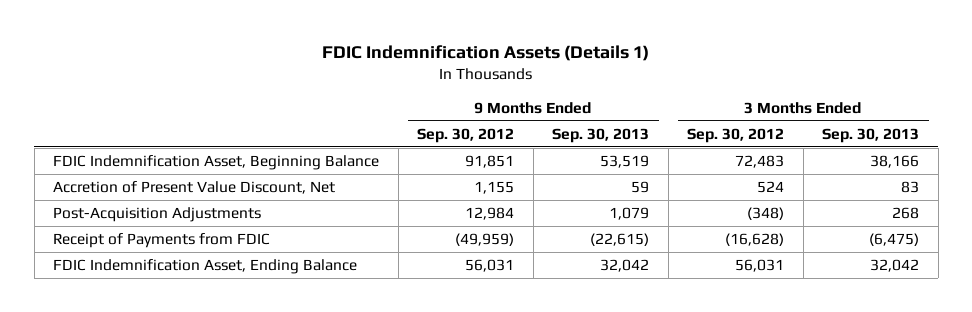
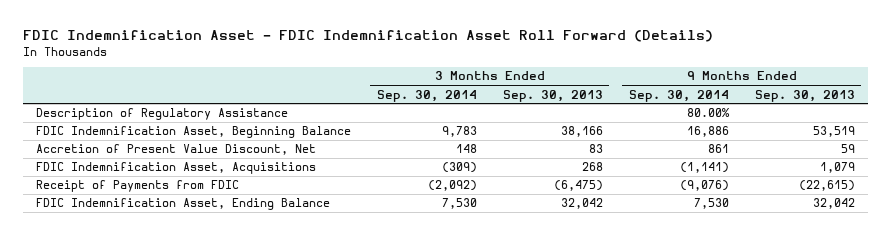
- FDIC Indemnification Assets (Details 1)
+ FDIC Indemnification Asset - FDIC Indemnification Asset Roll Forward (Details)
- | 9 Months Ended Sep. 30, 2012 | 9 Months Ended Sep. 30, 2013 | 3 Months Ended Sep. 30, 2012 | 3 Months Ended Sep. 30, 2013
+ | 3 Months Ended Sep. 30, 2014 | 3 Months Ended Sep. 30, 2013 | 9 Months Ended Sep. 30, 2014 | 9 Months Ended Sep. 30, 2013
+ Description of Regulatory Assistance | | | 80.00% |
- Post-Acquisition Adjustments | 12,984 | 1,079 | (348) | 268
+ FDIC Indemnification Asset, Acquisitions | (309) | 268 | (1,141) | 1,079

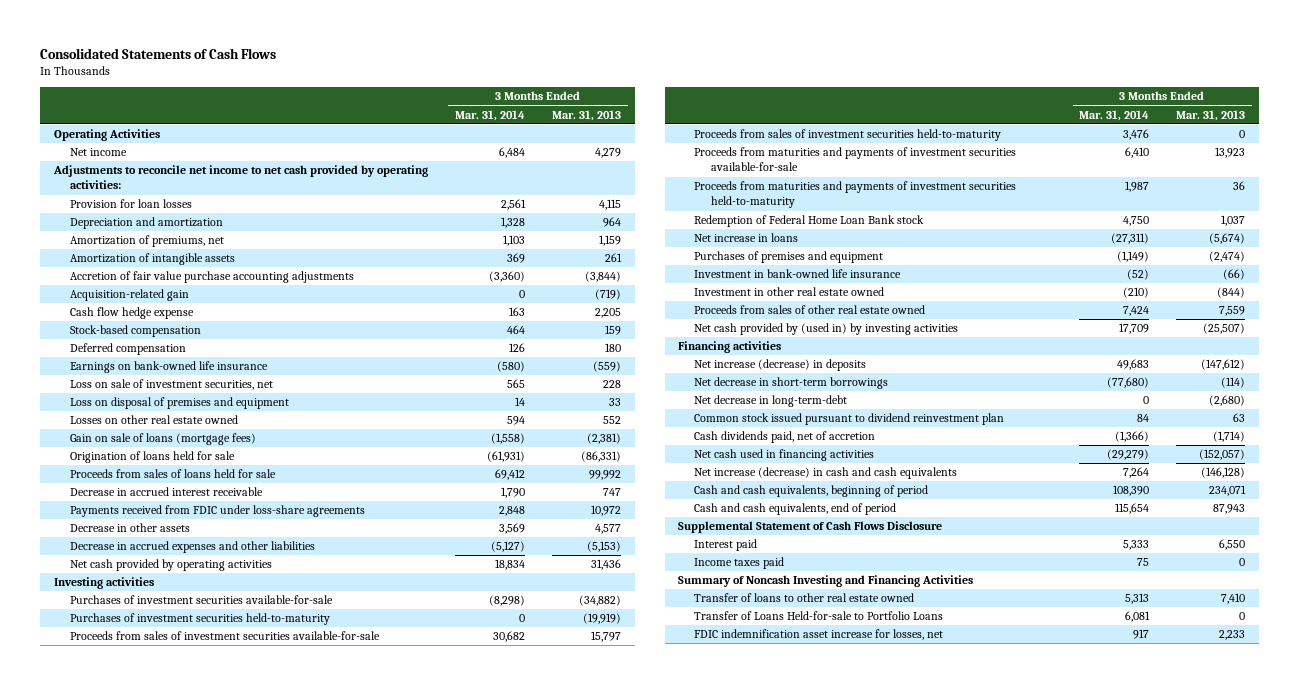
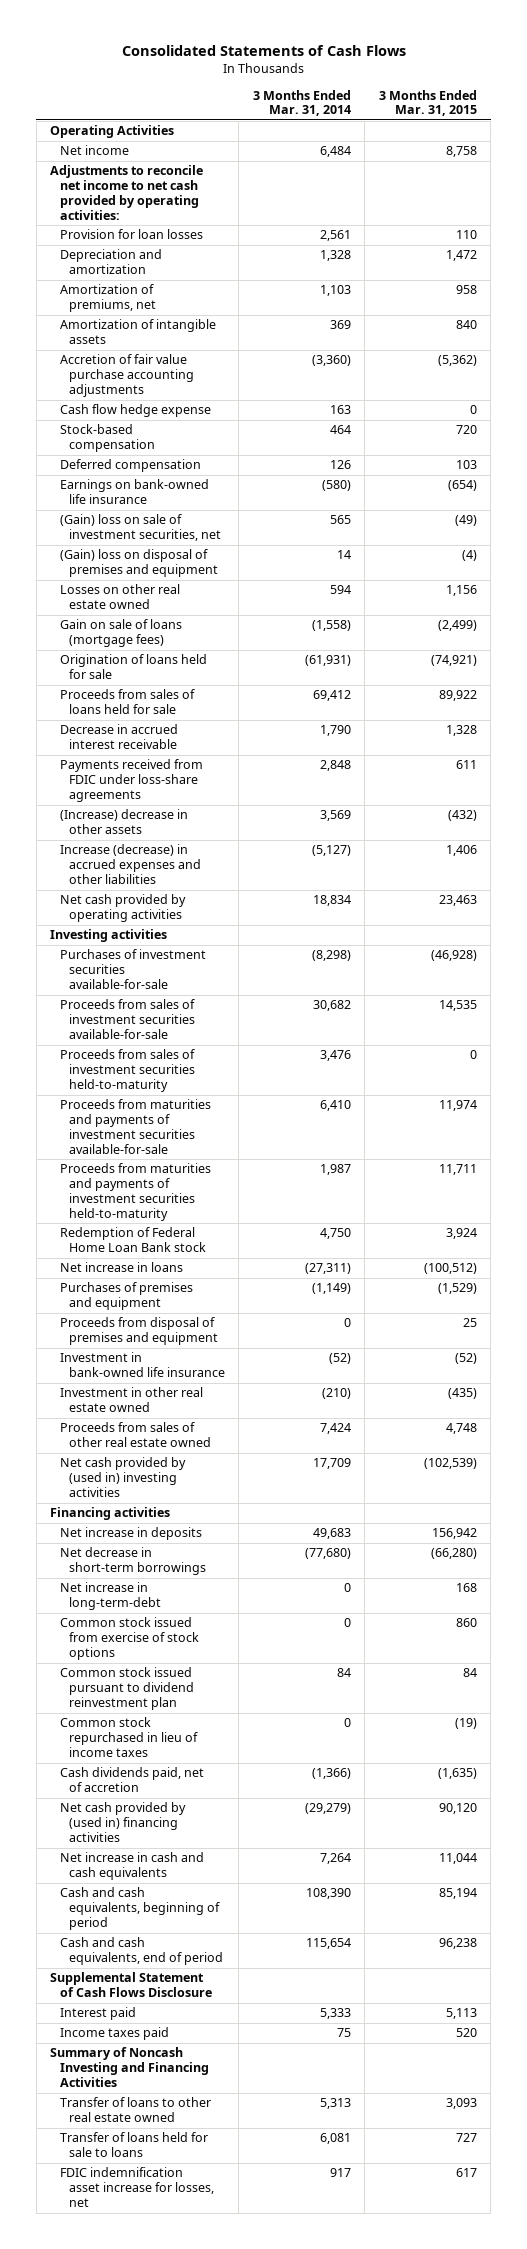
- | 3 Months Ended Mar. 31, 2014 | 3 Months Ended Mar. 31, 2013
+ | 3 Months Ended Mar. 31, 2014 | 3 Months Ended Mar. 31, 2015
- Acquisition-related gain | 0 | (719)
- Loss on sale of investment securities, net | 565 | 228
- Loss on disposal of premises and equipment | 14 | 33
+ (Gain) loss on sale of investment securities, net | 565 | (49)
+ (Gain) loss on disposal of premises and equipment | 14 | (4)
- Decrease in other assets | 3,569 | 4,577
- Decrease in accrued expenses and other liabilities | (5,127) | (5,153)
+ (Increase) decrease in other assets | 3,569 | (432)
+ Increase (decrease) in accrued expenses and other liabilities | (5,127) | 1,406
- Purchases of investment securities held-to-maturity | 0 | (19,919)
+ Proceeds from disposal of premises and equipment | 0 | 25
- Net cash provided by (used in) by investing activities | 17,709 | (25,507)
+ Net cash provided by (used in) investing activities | 17,709 | (102,539)
- Net increase (decrease) in deposits | 49,683 | (147,612)
+ Net increase in deposits | 49,683 | 156,942
- Net decrease in long-term-debt | 0 | (2,680)
+ Net increase in long-term-debt | 0 | 168
+ Common stock issued from exercise of stock options | 0 | 860
+ Common stock repurchased in lieu of income taxes | 0 | (19)
- Net cash used in financing activities | (29,279) | (152,057)
- Net increase (decrease) in cash and cash equivalents | 7,264 | (146,128)
+ Net cash provided by (used in) financing activities | (29,279) | 90,120
+ Net increase in cash and cash equivalents | 7,264 | 11,044
- Transfer of Loans Held-for-sale to Portfolio Loans | 6,081 | 0
+ Transfer of loans held for sale to loans | 6,081 | 727

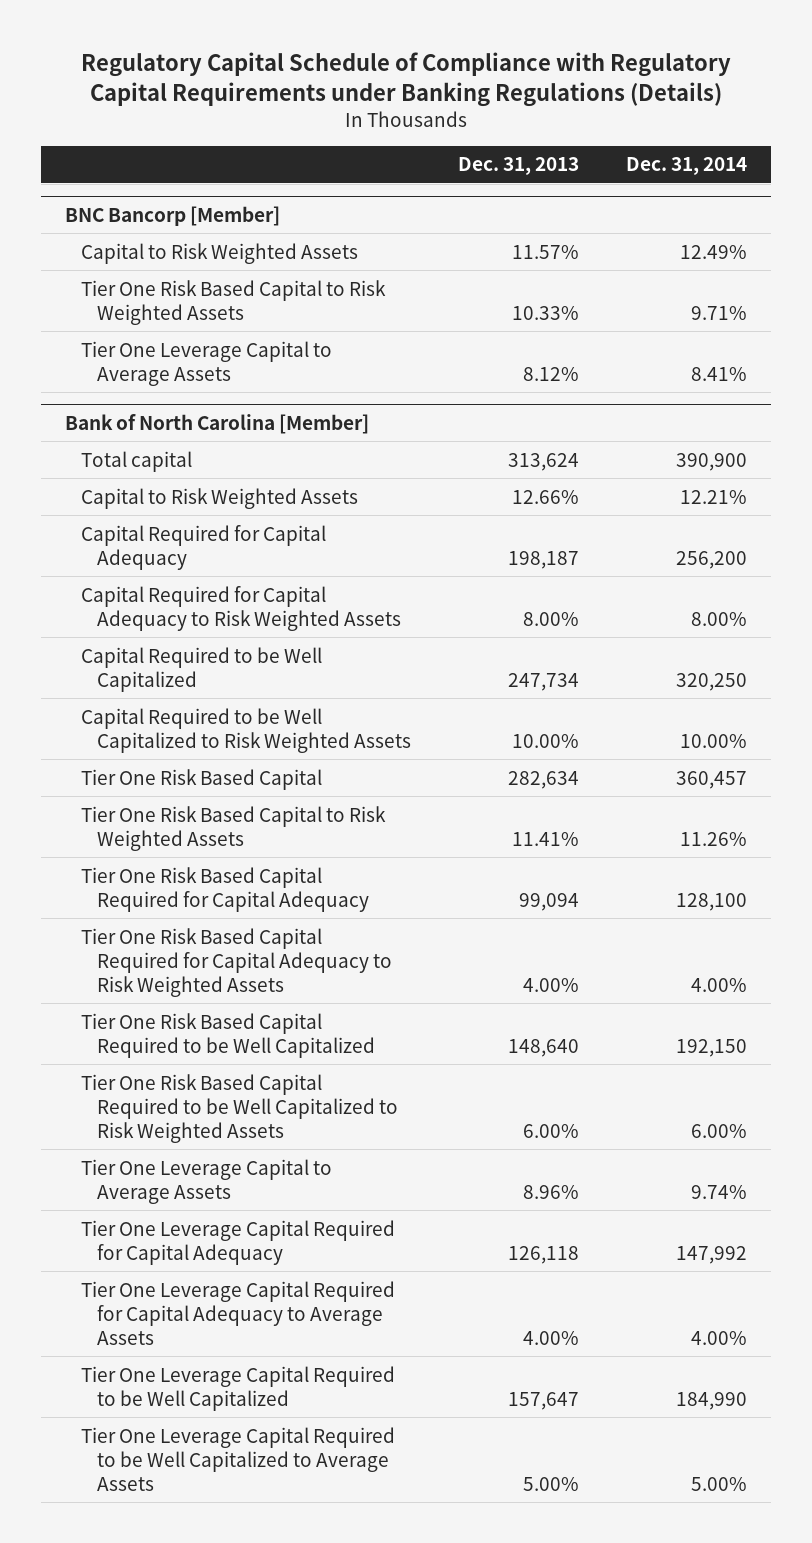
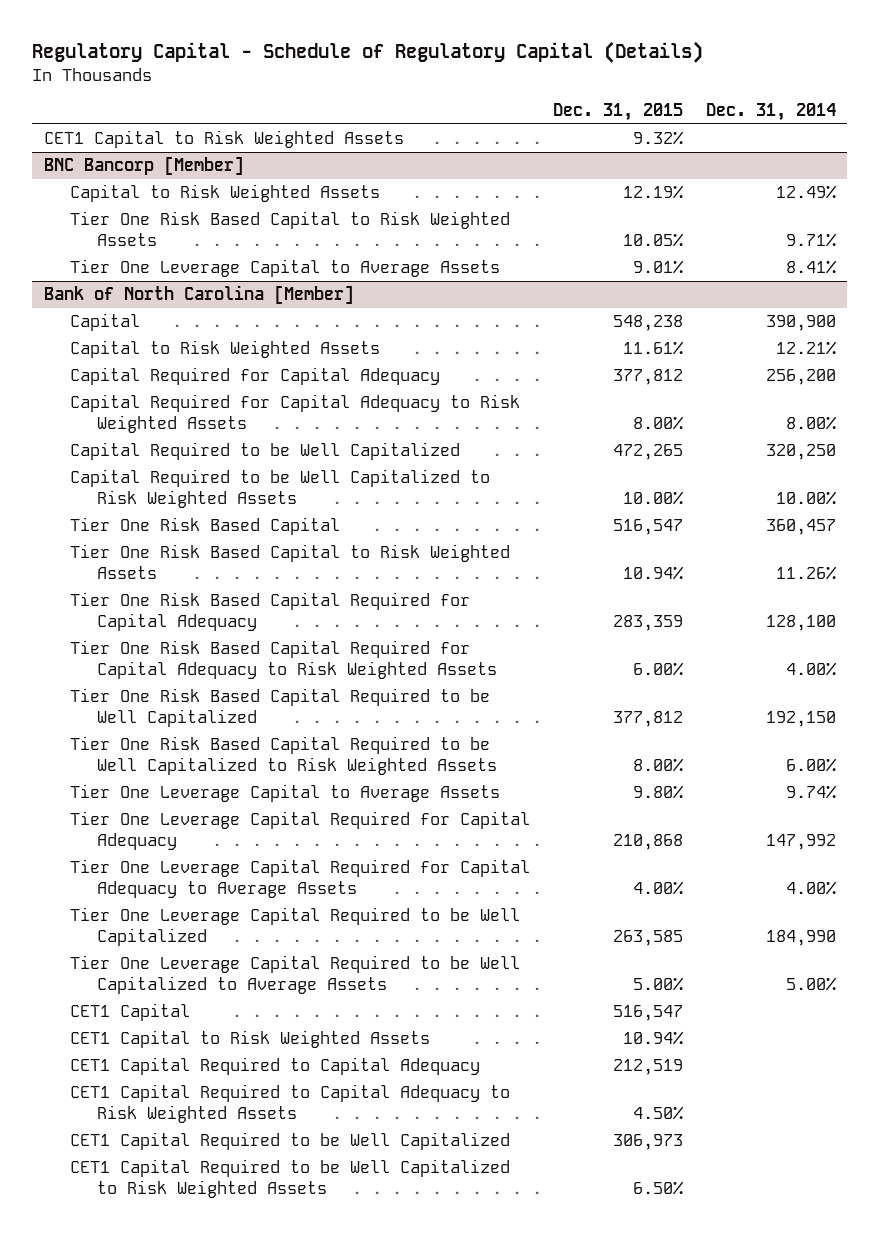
- Regulatory Capital Schedule of Compliance with Regulatory Capital Requirements under Banking Regulations (Details)
+ Regulatory Capital - Schedule of Regulatory Capital (Details)
- | Dec. 31, 2013 | Dec. 31, 2014
+ | Dec. 31, 2015 | Dec. 31, 2014
+ CET1 Capital to Risk Weighted Assets | 9.32% |
@ Bank of North Carolina [Member]
- Total capital | 313,624 | 390,900
+ Capital | 548,238 | 390,900
+ CET1 Capital | 516,547 |
+ CET1 Capital to Risk Weighted Assets | 10.94% |
+ CET1 Capital Required to Capital Adequacy | 212,519 |
+ CET1 Capital Required to Capital Adequacy to Risk Weighted Assets | 4.50% |
+ CET1 Capital Required to be Well Capitalized | 306,973 |
+ CET1 Capital Required to be Well Capitalized to Risk Weighted Assets | 6.50% |

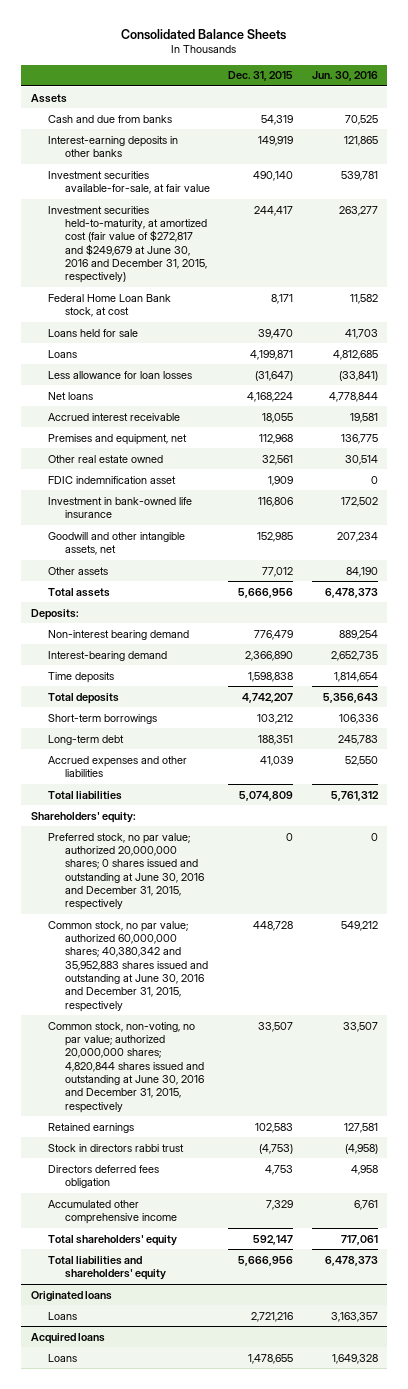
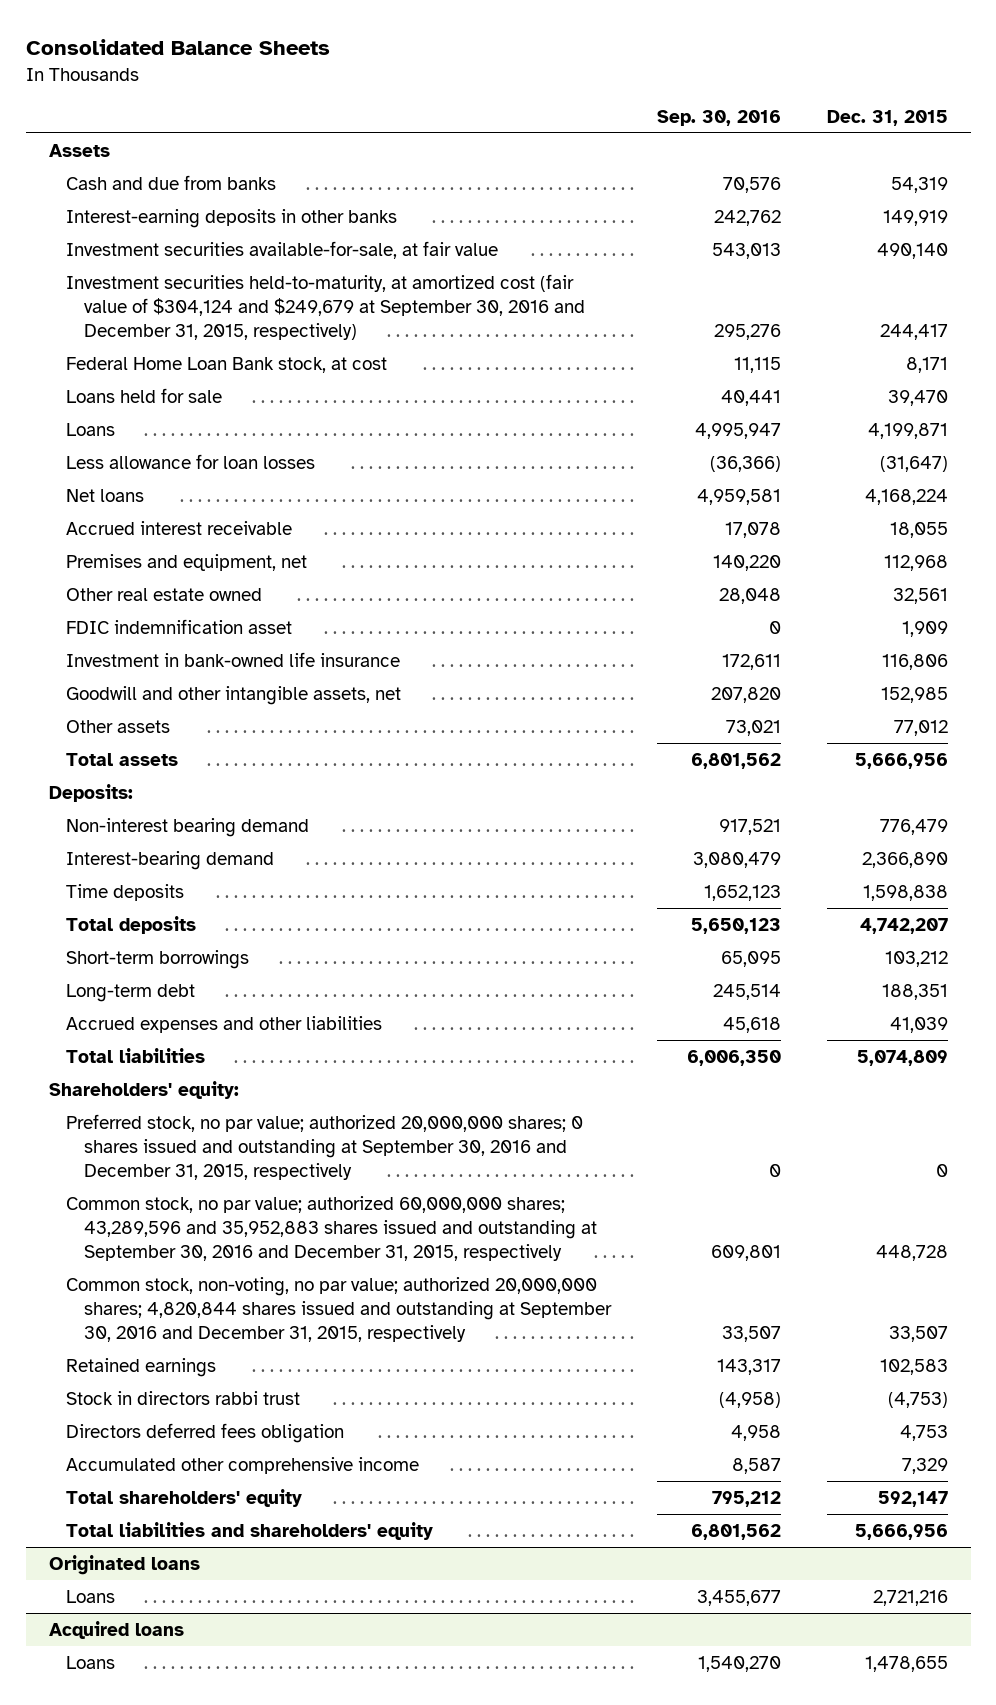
- | Dec. 31, 2015 | Jun. 30, 2016
+ | Sep. 30, 2016 | Dec. 31, 2015
- Investment securities held-to-maturity, at amortized cost (fair value of $272,817 and $249,679 at June 30, 2016 and December 31, 2015, respectively) | 244,417 | 263,277
+ Investment securities held-to-maturity, at amortized cost (fair value of $304,124 and $249,679 at September 30, 2016 and December 31, 2015, respectively) | 295,276 | 244,417
- Preferred stock, no par value; authorized 20,000,000 shares; 0 shares issued and outstanding at June 30, 2016 and December 31, 2015, respectively | 0 | 0
- Common stock, no par value; authorized 60,000,000 shares; 40,380,342 and 35,952,883 shares issued and outstanding at June 30, 2016 and December 31, 2015, respectively | 448,728 | 549,212
- Common stock, non-voting, no par value; authorized 20,000,000 shares; 4,820,844 shares issued and outstanding at June 30, 2016 and December 31, 2015, respectively | 33,507 | 33,507
+ Preferred stock, no par value; authorized 20,000,000 shares; 0 shares issued and outstanding at September 30, 2016 and December 31, 2015, respectively | 0 | 0
+ Common stock, no par value; authorized 60,000,000 shares; 43,289,596 and 35,952,883 shares issued and outstanding at September 30, 2016 and December 31, 2015, respectively | 609,801 | 448,728
+ Common stock, non-voting, no par value; authorized 20,000,000 shares; 4,820,844 shares issued and outstanding at September 30, 2016 and December 31, 2015, respectively | 33,507 | 33,507

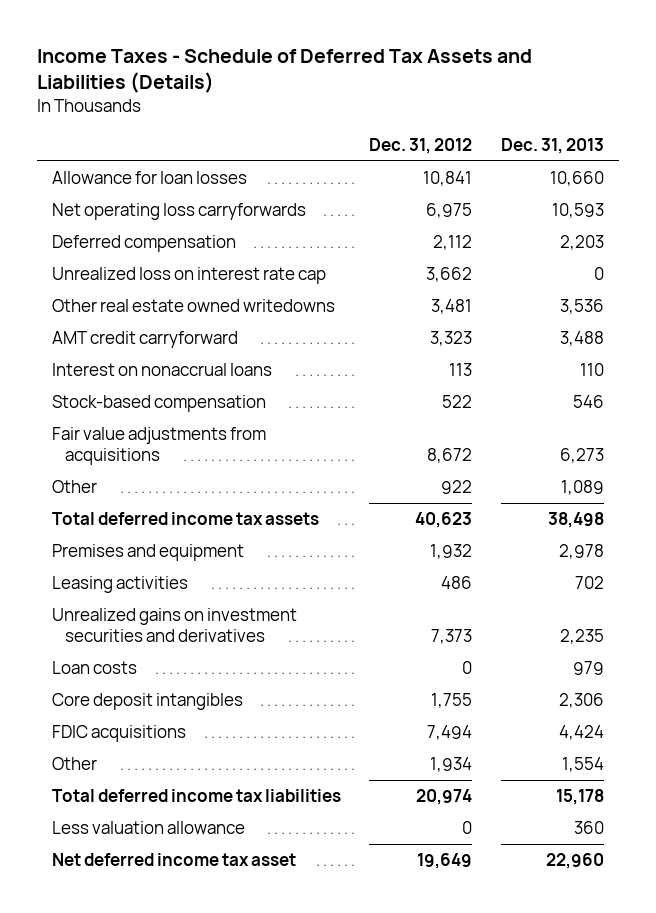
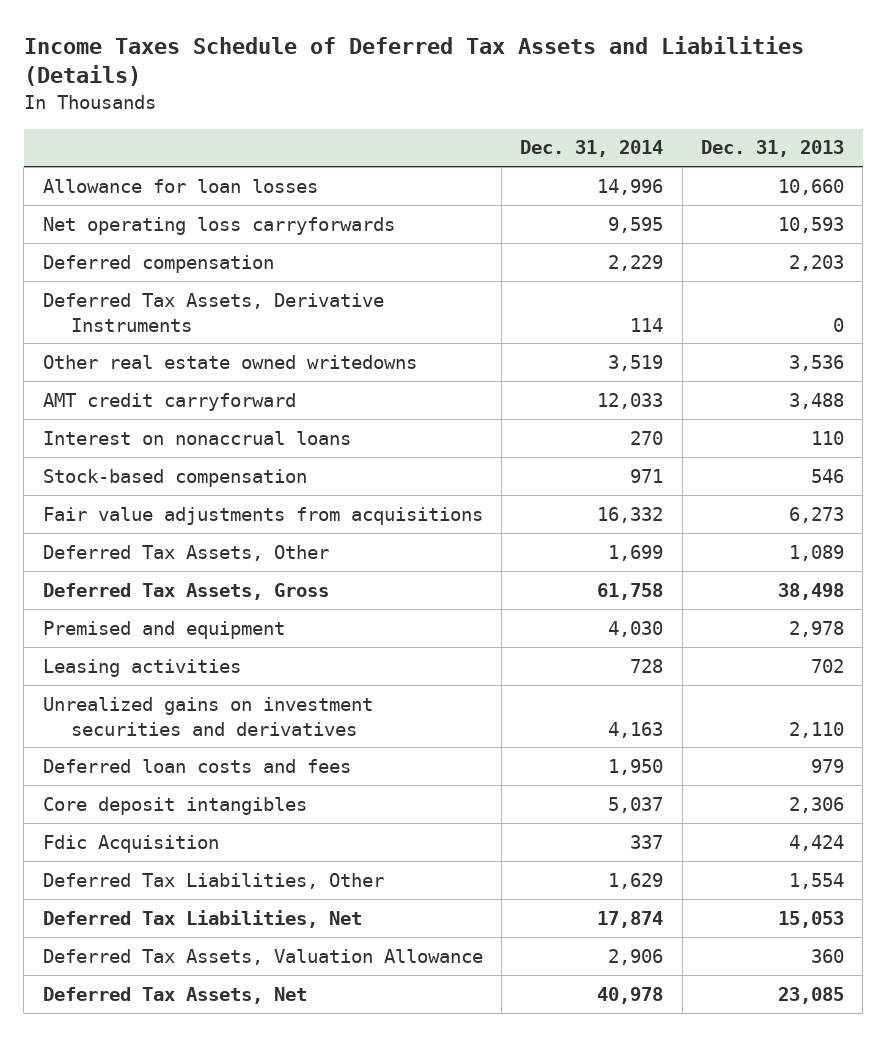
- Income Taxes - Schedule of Deferred Tax Assets and Liabilities (Details)
+ Income Taxes Schedule of Deferred Tax Assets and Liabilities (Details)
- | Dec. 31, 2012 | Dec. 31, 2013
+ | Dec. 31, 2014 | Dec. 31, 2013
- Unrealized loss on interest rate cap | 3,662 | 0
+ Deferred Tax Assets, Derivative Instruments | 114 | 0
- Other | 922 | 1,089
- Total deferred income tax assets | 40,623 | 38,498
- Premises and equipment | 1,932 | 2,978
+ Deferred Tax Assets, Other | 1,699 | 1,089
+ Deferred Tax Assets, Gross | 61,758 | 38,498
+ Premised and equipment | 4,030 | 2,978
- Unrealized gains on investment securities and derivatives | 7,373 | 2,235
- Loan costs | 0 | 979
+ Unrealized gains on investment securities and derivatives | 4,163 | 2,110
+ Deferred loan costs and fees | 1,950 | 979
- FDIC acquisitions | 7,494 | 4,424
- Other | 1,934 | 1,554
- Total deferred income tax liabilities | 20,974 | 15,178
- Less valuation allowance | 0 | 360
- Net deferred income tax asset | 19,649 | 22,960
+ Fdic Acquisition | 337 | 4,424
+ Deferred Tax Liabilities, Other | 1,629 | 1,554
+ Deferred Tax Liabilities, Net | 17,874 | 15,053
+ Deferred Tax Assets, Valuation Allowance | 2,906 | 360
+ Deferred Tax Assets, Net | 40,978 | 23,085

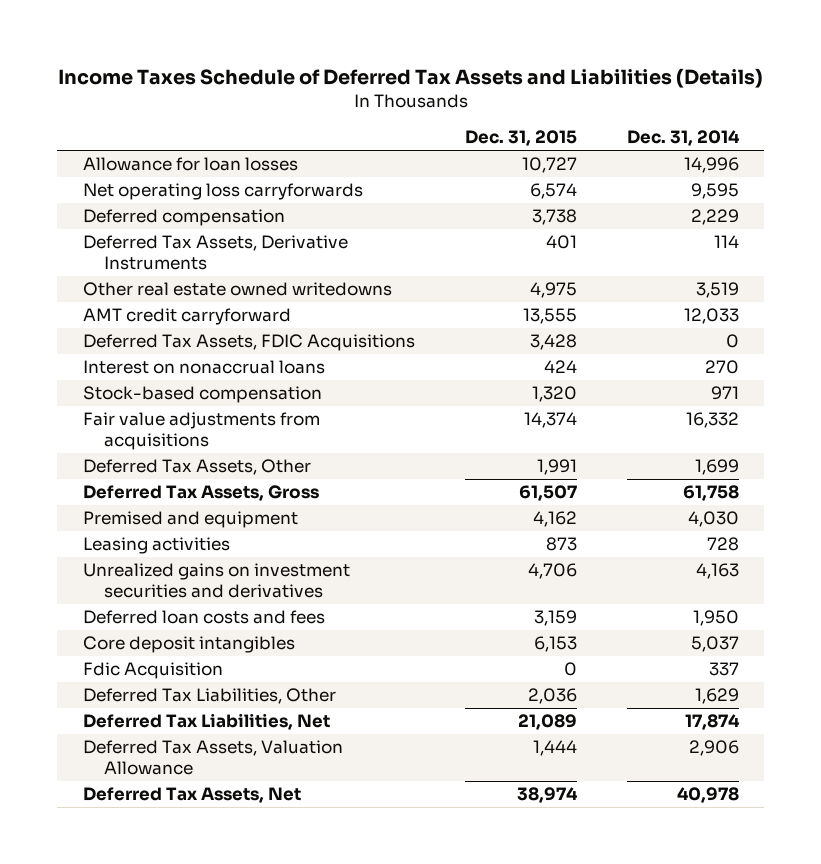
- | Dec. 31, 2014 | Dec. 31, 2013
+ | Dec. 31, 2015 | Dec. 31, 2014
+ Deferred Tax Assets, FDIC Acquisitions | 3,428 | 0

